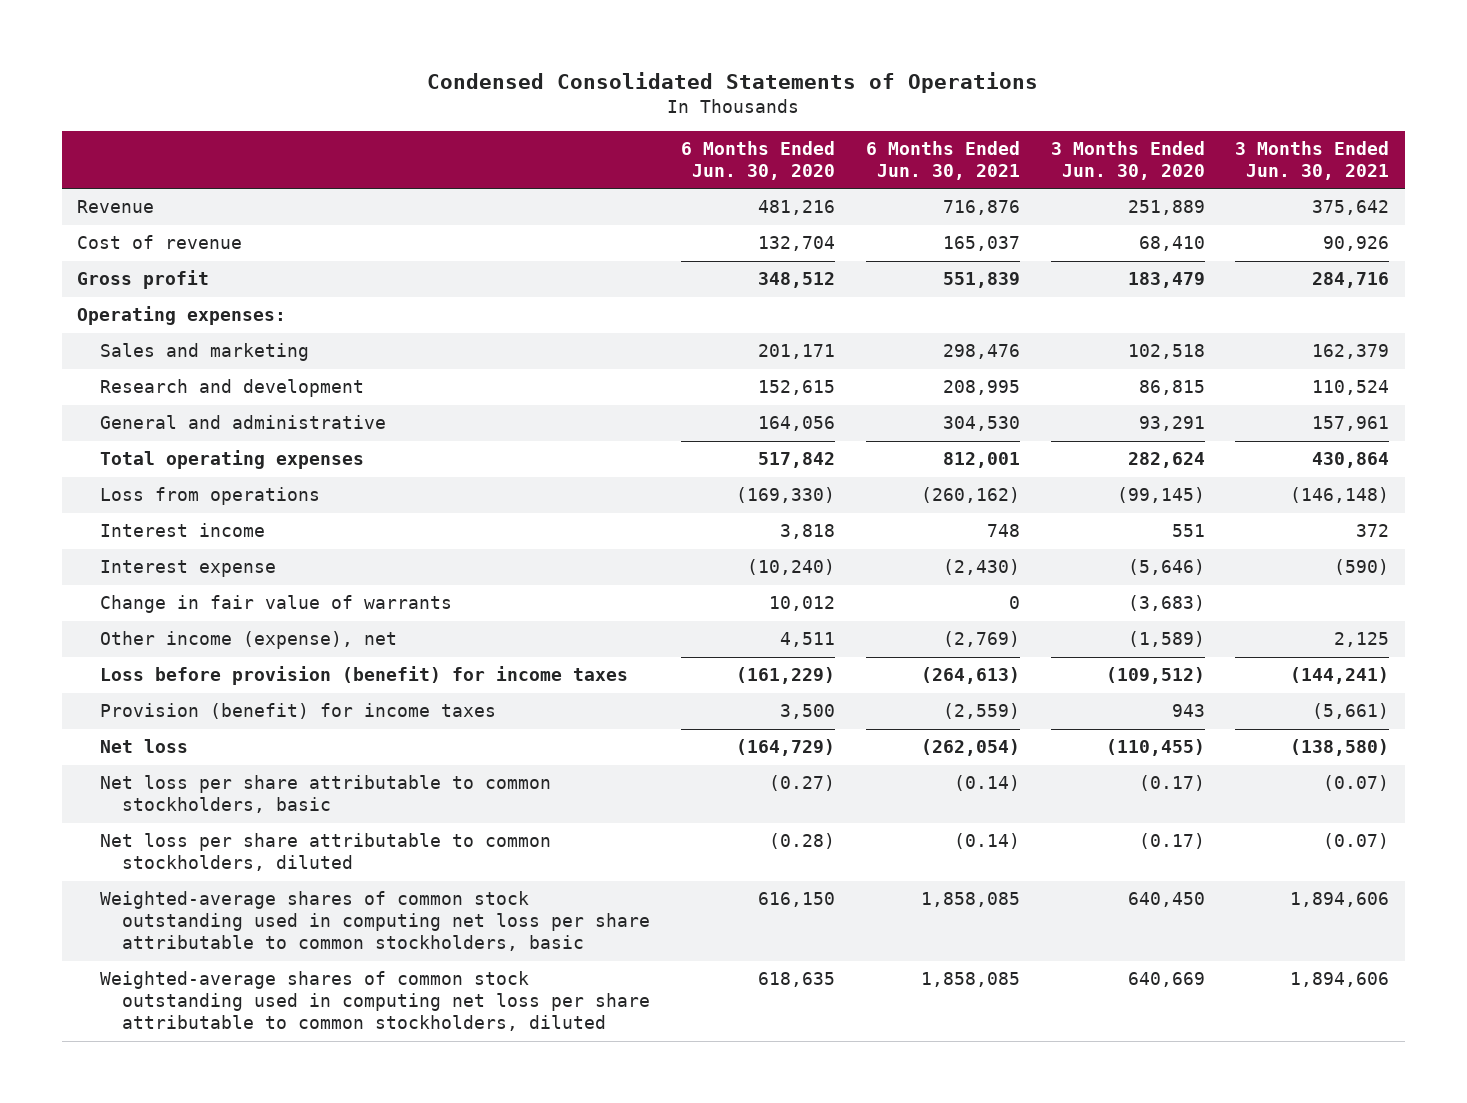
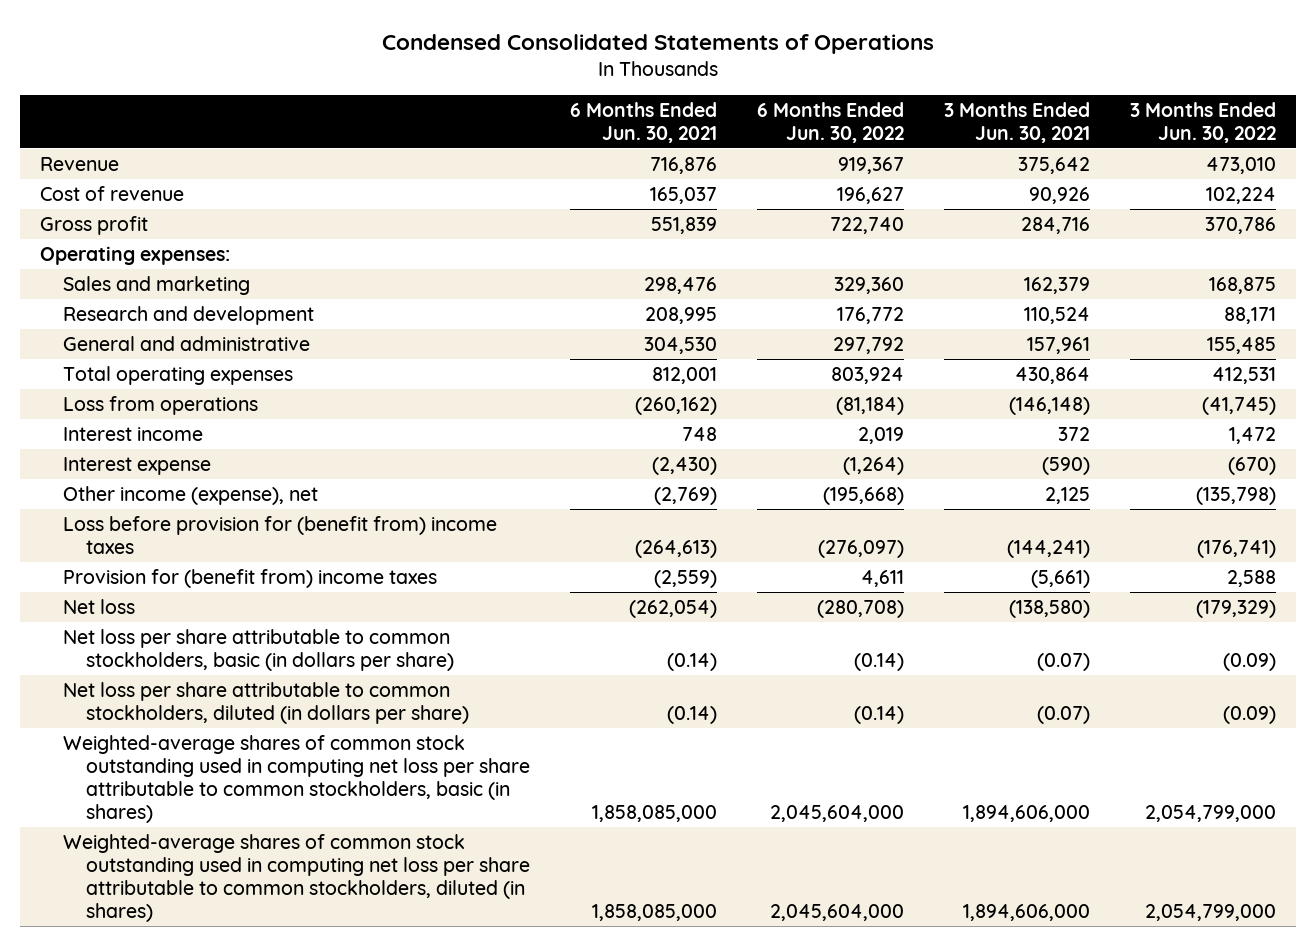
- | 6 Months Ended Jun. 30, 2020 | 6 Months Ended Jun. 30, 2021 | 3 Months Ended Jun. 30, 2020 | 3 Months Ended Jun. 30, 2021
+ | 6 Months Ended Jun. 30, 2021 | 6 Months Ended Jun. 30, 2022 | 3 Months Ended Jun. 30, 2021 | 3 Months Ended Jun. 30, 2022
- Change in fair value of warrants | 10,012 | 0 | (3,683) |
- Loss before provision (benefit) for income taxes | (161,229) | (264,613) | (109,512) | (144,241)
- Provision (benefit) for income taxes | 3,500 | (2,559) | 943 | (5,661)
+ Loss before provision for (benefit from) income taxes | (264,613) | (276,097) | (144,241) | (176,741)
+ Provision for (benefit from) income taxes | (2,559) | 4,611 | (5,661) | 2,588
- Net loss per share attributable to common stockholders, basic | (0.27) | (0.14) | (0.17) | (0.07)
- Net loss per share attributable to common stockholders, diluted | (0.28) | (0.14) | (0.17) | (0.07)
- Weighted-average shares of common stock outstanding used in computing net loss per share attributable to common stockholders, basic | 616,150 | 1,858,085 | 640,450 | 1,894,606
- Weighted-average shares of common stock outstanding used in computing net loss per share attributable to common stockholders, diluted | 618,635 | 1,858,085 | 640,669 | 1,894,606
+ Net loss per share attributable to common stockholders, basic (in dollars per share) | (0.14) | (0.14) | (0.07) | (0.09)
+ Net loss per share attributable to common stockholders, diluted (in dollars per share) | (0.14) | (0.14) | (0.07) | (0.09)
+ Weighted-average shares of common stock outstanding used in computing net loss per share attributable to common stockholders, basic (in shares) | 1,858,085,000 | 2,045,604,000 | 1,894,606,000 | 2,054,799,000
+ Weighted-average shares of common stock outstanding used in computing net loss per share attributable to common stockholders, diluted (in shares) | 1,858,085,000 | 2,045,604,000 | 1,894,606,000 | 2,054,799,000

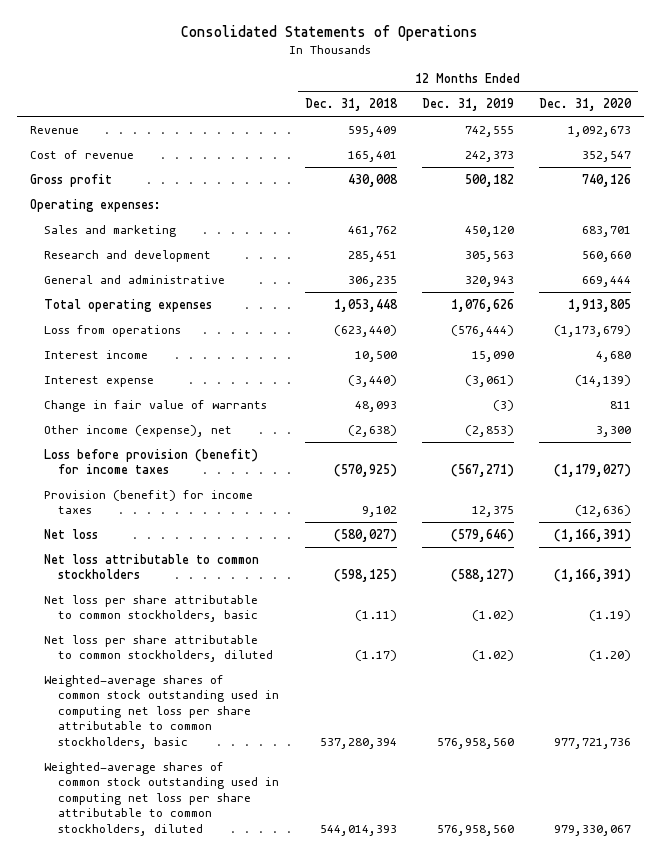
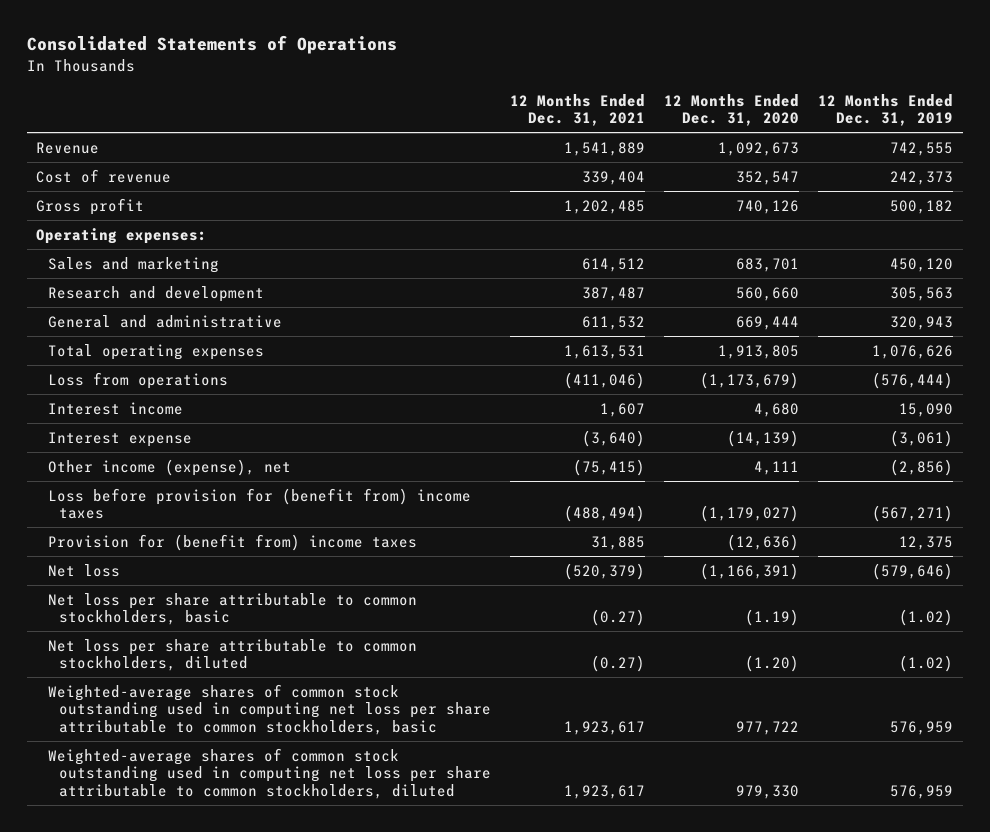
- | 12 Months Ended Dec. 31, 2018 | 12 Months Ended Dec. 31, 2019 | 12 Months Ended Dec. 31, 2020
+ | 12 Months Ended Dec. 31, 2021 | 12 Months Ended Dec. 31, 2020 | 12 Months Ended Dec. 31, 2019
- Change in fair value of warrants | 48,093 | (3) | 811
- Other income (expense), net | (2,638) | (2,853) | 3,300
- Loss before provision (benefit) for income taxes | (570,925) | (567,271) | (1,179,027)
- Provision (benefit) for income taxes | 9,102 | 12,375 | (12,636)
+ Other income (expense), net | (75,415) | 4,111 | (2,856)
+ Loss before provision for (benefit from) income taxes | (488,494) | (1,179,027) | (567,271)
+ Provision for (benefit from) income taxes | 31,885 | (12,636) | 12,375
- Net loss attributable to common stockholders | (598,125) | (588,127) | (1,166,391)
- Weighted-average shares of common stock outstanding used in computing net loss per share attributable to common stockholders, basic | 537,280,394 | 576,958,560 | 977,721,736
- Weighted-average shares of common stock outstanding used in computing net loss per share attributable to common stockholders, diluted | 544,014,393 | 576,958,560 | 979,330,067
+ Weighted-average shares of common stock outstanding used in computing net loss per share attributable to common stockholders, basic | 1,923,617 | 977,722 | 576,959
+ Weighted-average shares of common stock outstanding used in computing net loss per share attributable to common stockholders, diluted | 1,923,617 | 979,330 | 576,959

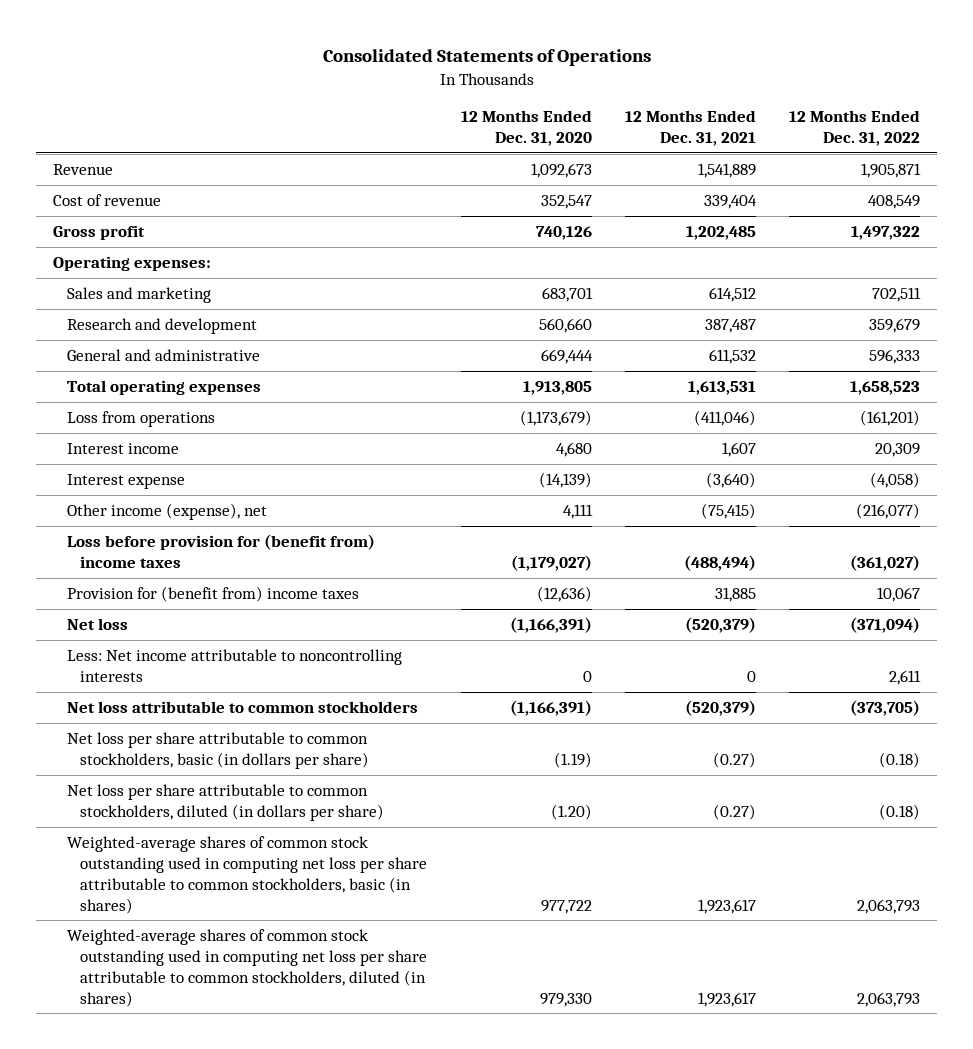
- | 12 Months Ended Dec. 31, 2021 | 12 Months Ended Dec. 31, 2020 | 12 Months Ended Dec. 31, 2019
+ | 12 Months Ended Dec. 31, 2020 | 12 Months Ended Dec. 31, 2021 | 12 Months Ended Dec. 31, 2022
- Net loss per share attributable to common stockholders, basic | (0.27) | (1.19) | (1.02)
- Net loss per share attributable to common stockholders, diluted | (0.27) | (1.20) | (1.02)
- Weighted-average shares of common stock outstanding used in computing net loss per share attributable to common stockholders, basic | 1,923,617 | 977,722 | 576,959
- Weighted-average shares of common stock outstanding used in computing net loss per share attributable to common stockholders, diluted | 1,923,617 | 979,330 | 576,959
+ Less: Net income attributable to noncontrolling interests | 0 | 0 | 2,611
+ Net loss attributable to common stockholders | (1,166,391) | (520,379) | (373,705)
+ Net loss per share attributable to common stockholders, basic (in dollars per share) | (1.19) | (0.27) | (0.18)
+ Net loss per share attributable to common stockholders, diluted (in dollars per share) | (1.20) | (0.27) | (0.18)
+ Weighted-average shares of common stock outstanding used in computing net loss per share attributable to common stockholders, basic (in shares) | 977,722 | 1,923,617 | 2,063,793
+ Weighted-average shares of common stock outstanding used in computing net loss per share attributable to common stockholders, diluted (in shares) | 979,330 | 1,923,617 | 2,063,793

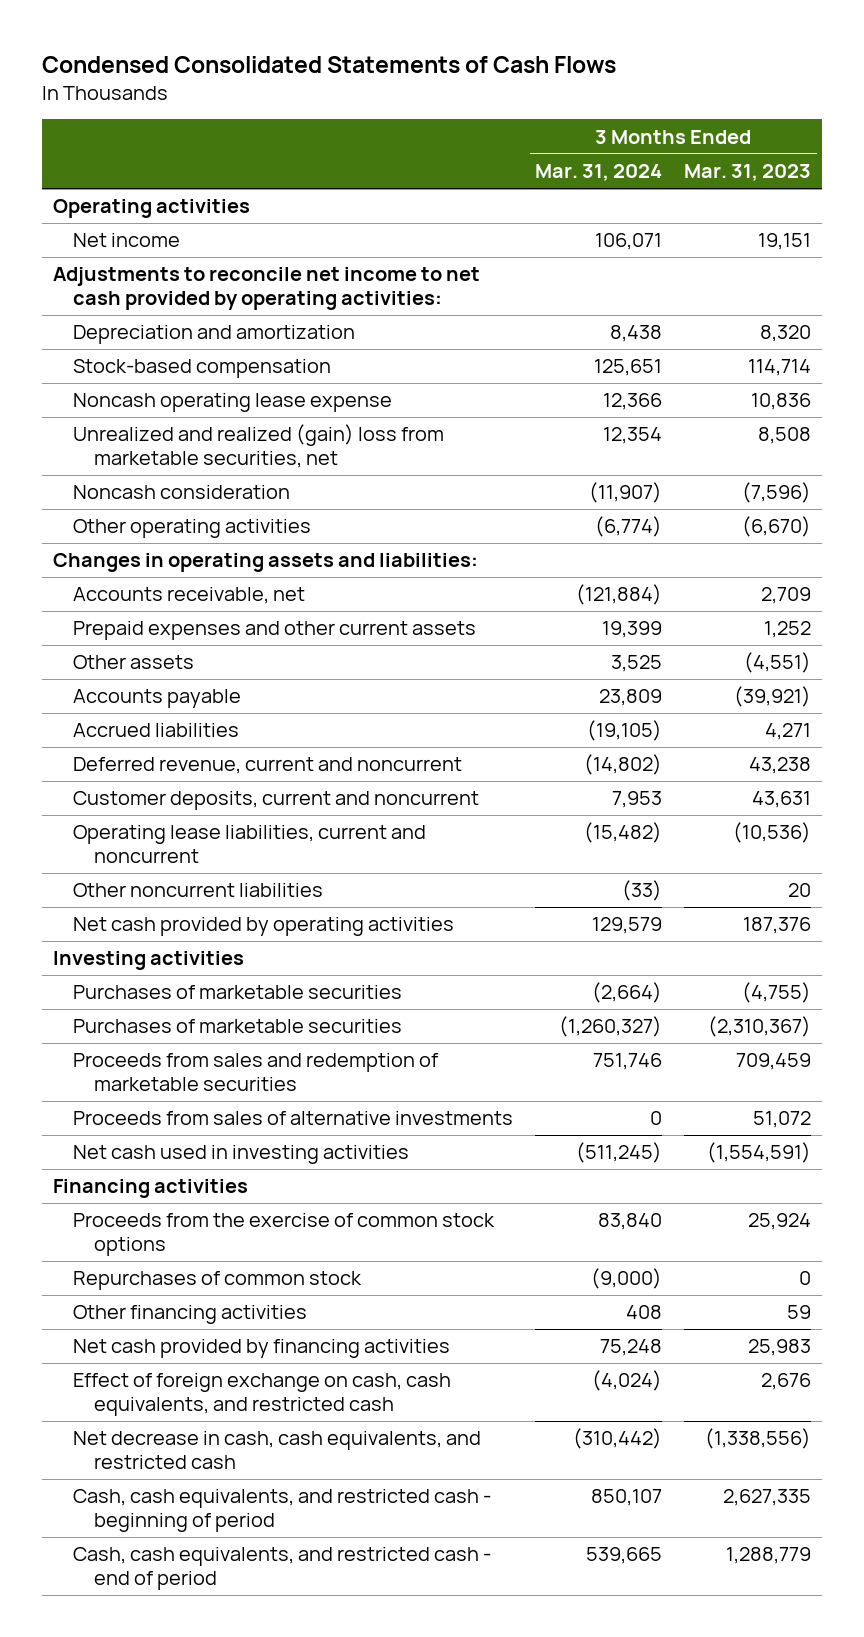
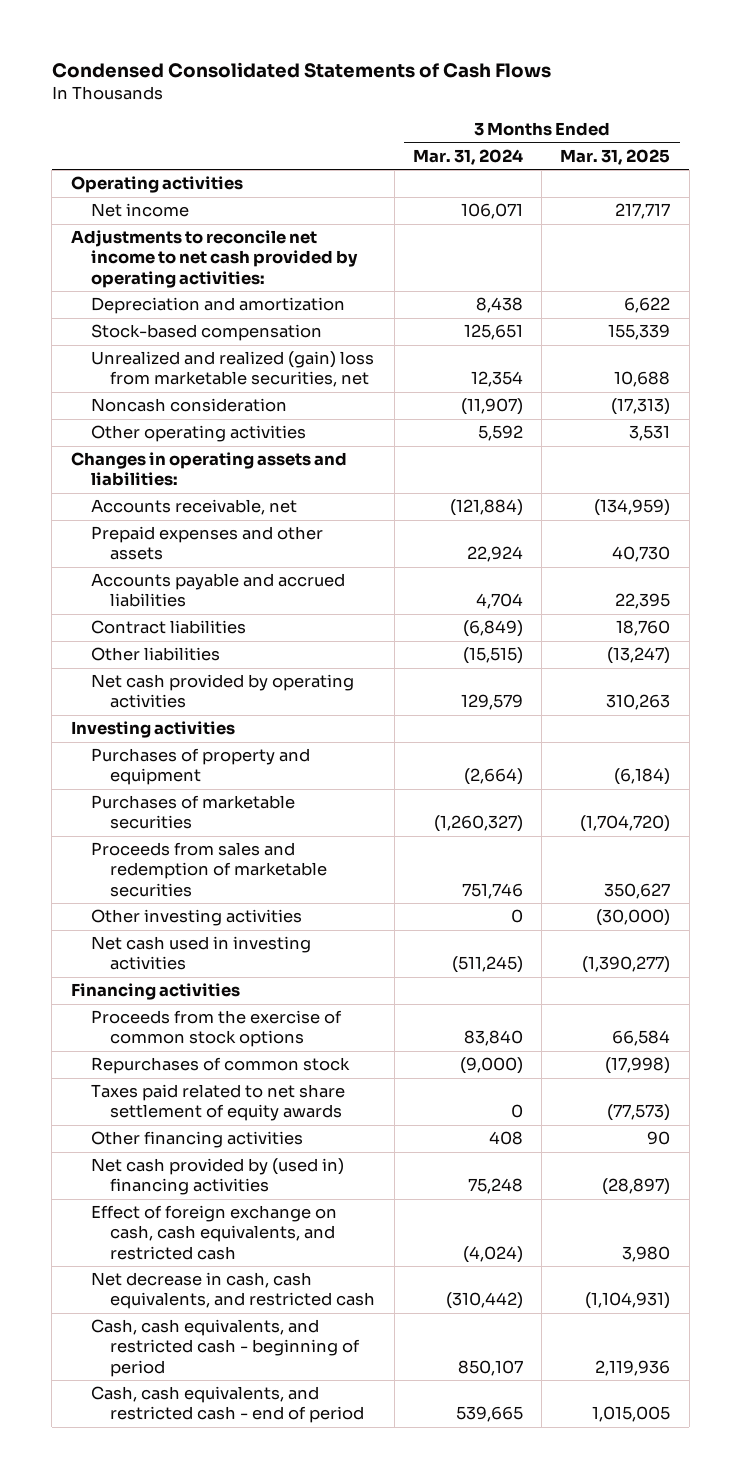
- | 3 Months Ended Mar. 31, 2024 | 3 Months Ended Mar. 31, 2023
+ | 3 Months Ended Mar. 31, 2024 | 3 Months Ended Mar. 31, 2025
- Noncash operating lease expense | 12,366 | 10,836
- Other operating activities | (6,774) | (6,670)
+ Other operating activities | 5,592 | 3,531
- Prepaid expenses and other current assets | 19,399 | 1,252
- Other assets | 3,525 | (4,551)
- Accounts payable | 23,809 | (39,921)
- Accrued liabilities | (19,105) | 4,271
- Deferred revenue, current and noncurrent | (14,802) | 43,238
- Customer deposits, current and noncurrent | 7,953 | 43,631
- Operating lease liabilities, current and noncurrent | (15,482) | (10,536)
- Other noncurrent liabilities | (33) | 20
+ Prepaid expenses and other assets | 22,924 | 40,730
+ Accounts payable and accrued liabilities | 4,704 | 22,395
+ Contract liabilities | (6,849) | 18,760
+ Other liabilities | (15,515) | (13,247)
- Purchases of marketable securities | (2,664) | (4,755)
+ Purchases of property and equipment | (2,664) | (6,184)
- Proceeds from sales of alternative investments | 0 | 51,072
+ Other investing activities | 0 | (30,000)
+ Taxes paid related to net share settlement of equity awards | 0 | (77,573)
- Net cash provided by financing activities | 75,248 | 25,983
+ Net cash provided by (used in) financing activities | 75,248 | (28,897)

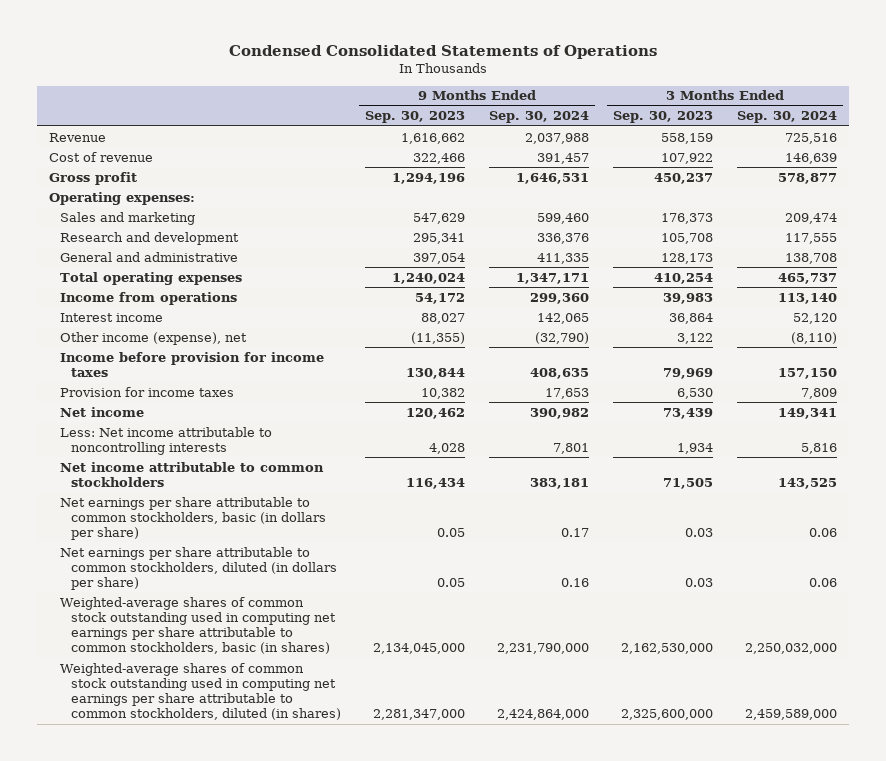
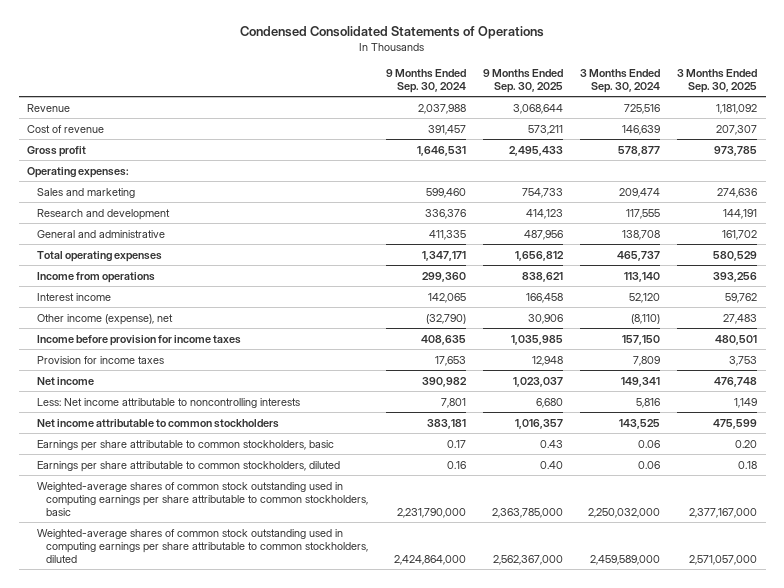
- | 9 Months Ended Sep. 30, 2023 | 9 Months Ended Sep. 30, 2024 | 3 Months Ended Sep. 30, 2023 | 3 Months Ended Sep. 30, 2024
+ | 9 Months Ended Sep. 30, 2024 | 9 Months Ended Sep. 30, 2025 | 3 Months Ended Sep. 30, 2024 | 3 Months Ended Sep. 30, 2025
- Net earnings per share attributable to common stockholders, basic (in dollars per share) | 0.05 | 0.17 | 0.03 | 0.06
- Net earnings per share attributable to common stockholders, diluted (in dollars per share) | 0.05 | 0.16 | 0.03 | 0.06
- Weighted-average shares of common stock outstanding used in computing net earnings per share attributable to common stockholders, basic (in shares) | 2,134,045,000 | 2,231,790,000 | 2,162,530,000 | 2,250,032,000
- Weighted-average shares of common stock outstanding used in computing net earnings per share attributable to common stockholders, diluted (in shares) | 2,281,347,000 | 2,424,864,000 | 2,325,600,000 | 2,459,589,000
+ Earnings per share attributable to common stockholders, basic | 0.17 | 0.43 | 0.06 | 0.20
+ Earnings per share attributable to common stockholders, diluted | 0.16 | 0.40 | 0.06 | 0.18
+ Weighted-average shares of common stock outstanding used in computing earnings per share attributable to common stockholders, basic | 2,231,790,000 | 2,363,785,000 | 2,250,032,000 | 2,377,167,000
+ Weighted-average shares of common stock outstanding used in computing earnings per share attributable to common stockholders, diluted | 2,424,864,000 | 2,562,367,000 | 2,459,589,000 | 2,571,057,000

